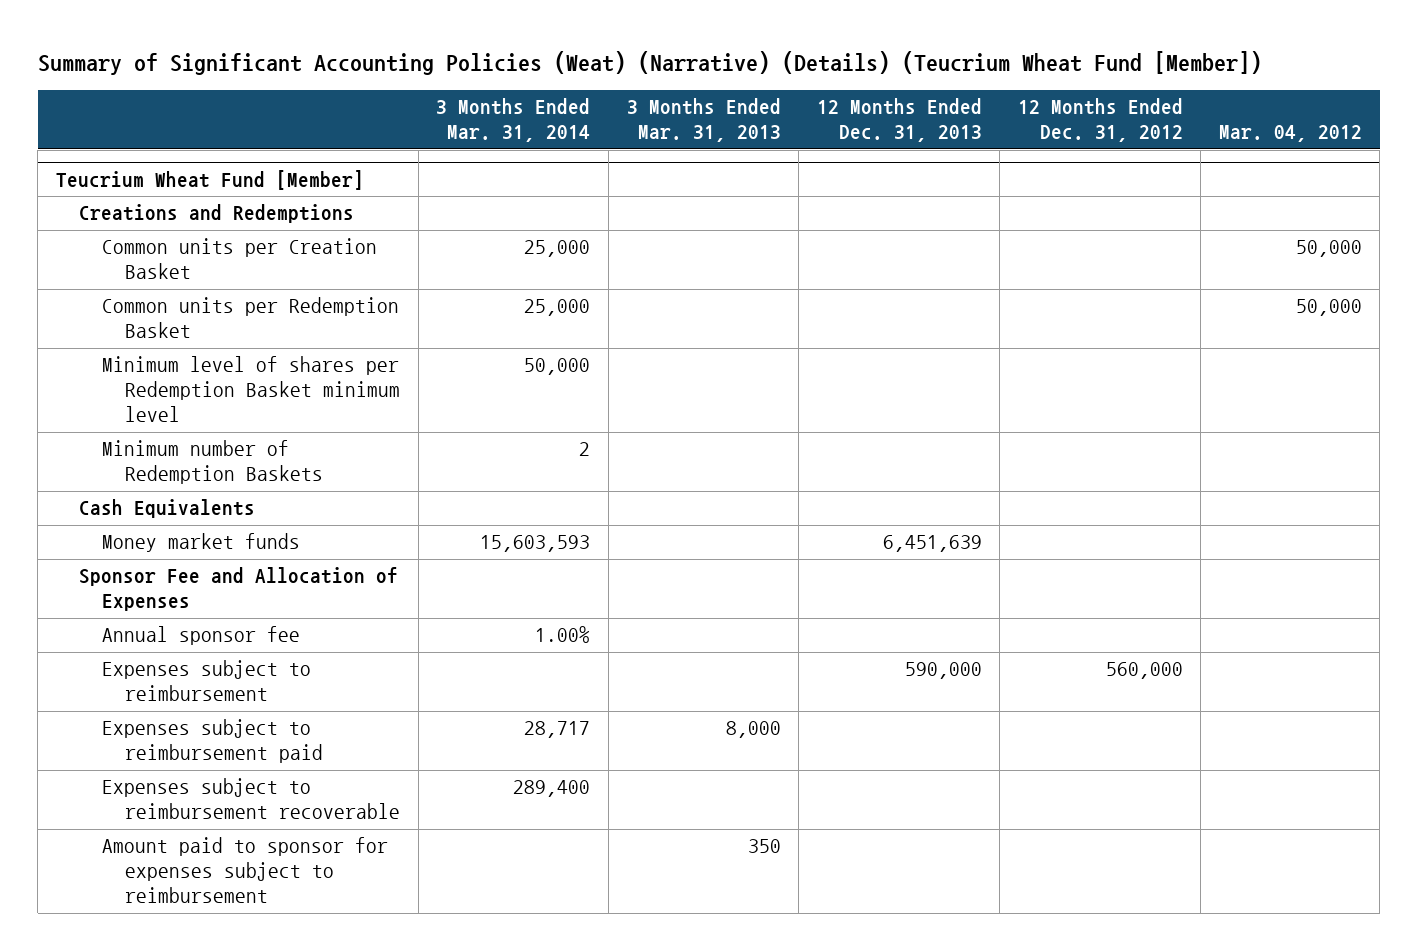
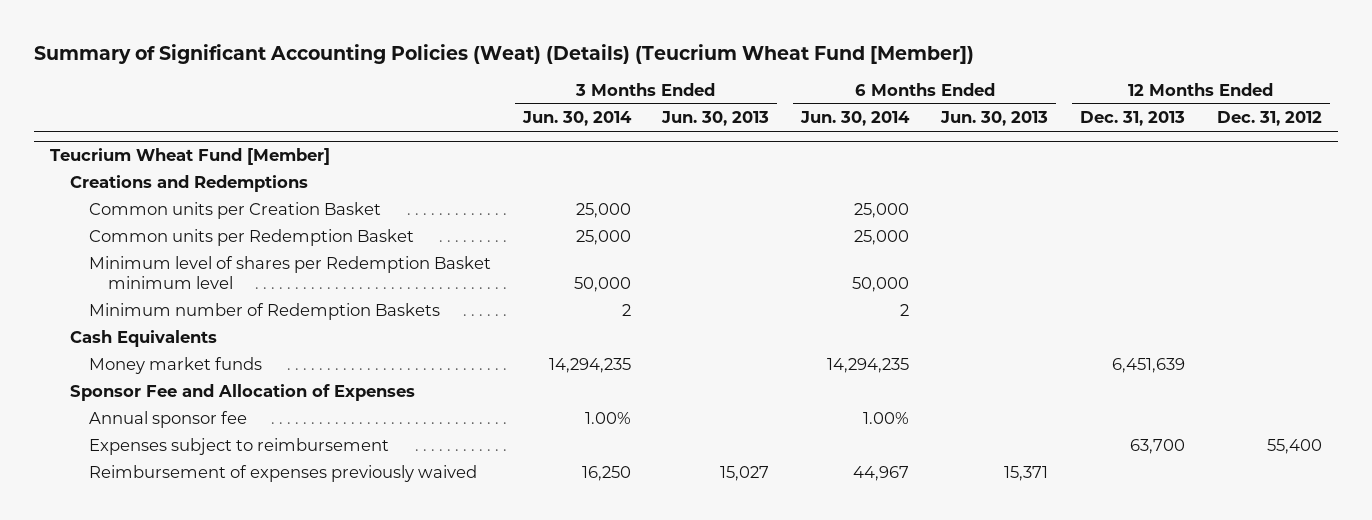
- Summary of Significant Accounting Policies (Weat) (Narrative) (Details) (Teucrium Wheat Fund [Member])
+ Summary of Significant Accounting Policies (Weat) (Details) (Teucrium Wheat Fund [Member])
- | 3 Months Ended Mar. 31, 2014 | 3 Months Ended Mar. 31, 2013 | 12 Months Ended Dec. 31, 2013 | 12 Months Ended Dec. 31, 2012 | Mar. 04, 2012
+ | 3 Months Ended Jun. 30, 2014 | 3 Months Ended Jun. 30, 2013 | 6 Months Ended Jun. 30, 2014 | 6 Months Ended Jun. 30, 2013 | 12 Months Ended Dec. 31, 2013 | 12 Months Ended Dec. 31, 2012
@ Teucrium Wheat Fund [Member]
- Expenses subject to reimbursement | | | 590,000 | 560,000 |
- Expenses subject to reimbursement paid | 28,717 | 8,000 | | |
- Expenses subject to reimbursement recoverable | 289,400 | | | |
- Amount paid to sponsor for expenses subject to reimbursement | | 350 | | |
+ Expenses subject to reimbursement | | | | | 63,700 | 55,400
+ Reimbursement of expenses previously waived | 16,250 | 15,027 | 44,967 | 15,371 | |

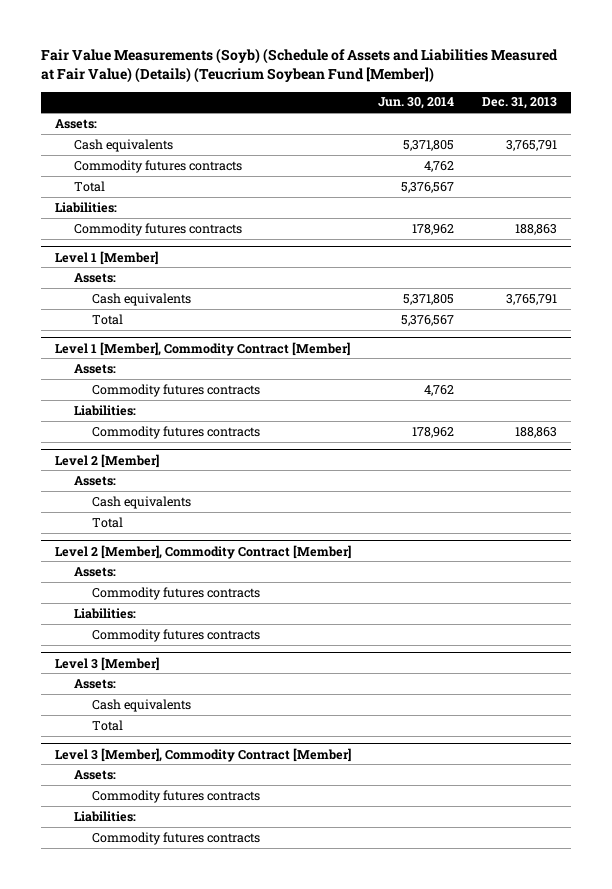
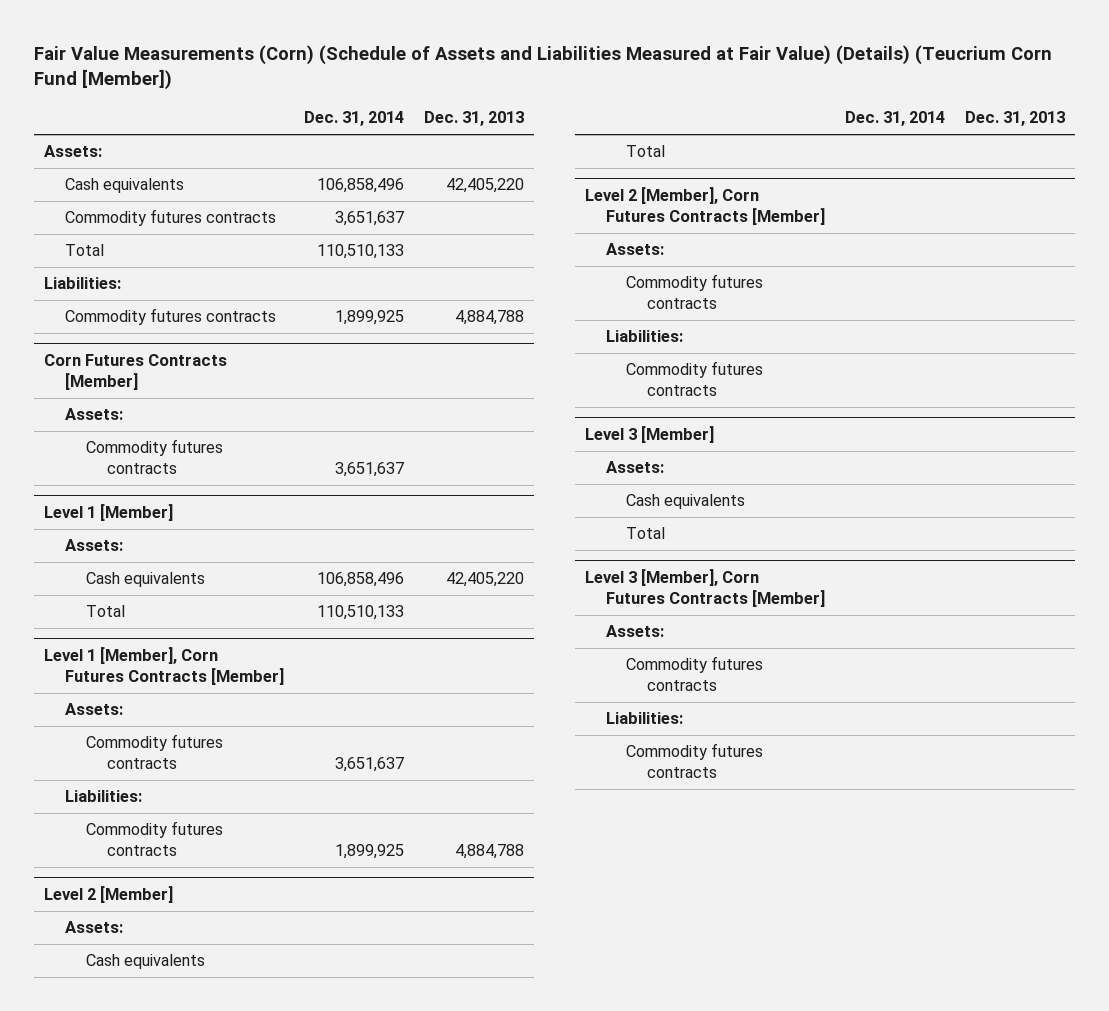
- Fair Value Measurements (Soyb) (Schedule of Assets and Liabilities Measured at Fair Value) (Details) (Teucrium Soybean Fund [Member])
+ Fair Value Measurements (Corn) (Schedule of Assets and Liabilities Measured at Fair Value) (Details) (Teucrium Corn Fund [Member])
- | Jun. 30, 2014 | Dec. 31, 2013
+ | Dec. 31, 2014 | Dec. 31, 2013
- Cash equivalents | 5,371,805 | 3,765,791
+ Cash equivalents | 106,858,496 | 42,405,220
- Commodity futures contracts | 178,962 | 188,863
+ Commodity futures contracts | 1,899,925 | 4,884,788
+ Corn Futures Contracts [Member]
+ Assets:
+ Commodity futures contracts | 3,651,637 |
@ Level 1 [Member]
- Cash equivalents | 5,371,805 | 3,765,791
+ Cash equivalents | 106,858,496 | 42,405,220
- Level 1 [Member], Commodity Contract [Member]
+ Level 1 [Member], Corn Futures Contracts [Member]
- Commodity futures contracts | 178,962 | 188,863
+ Commodity futures contracts | 1,899,925 | 4,884,788
- Level 2 [Member], Commodity Contract [Member]
+ Level 2 [Member], Corn Futures Contracts [Member]
- Level 3 [Member], Commodity Contract [Member]
+ Level 3 [Member], Corn Futures Contracts [Member]

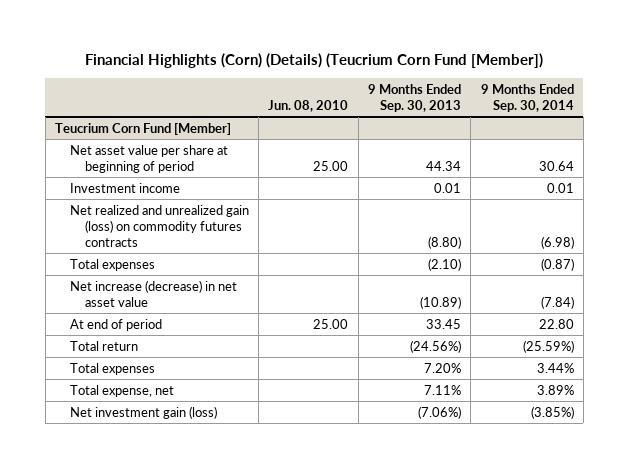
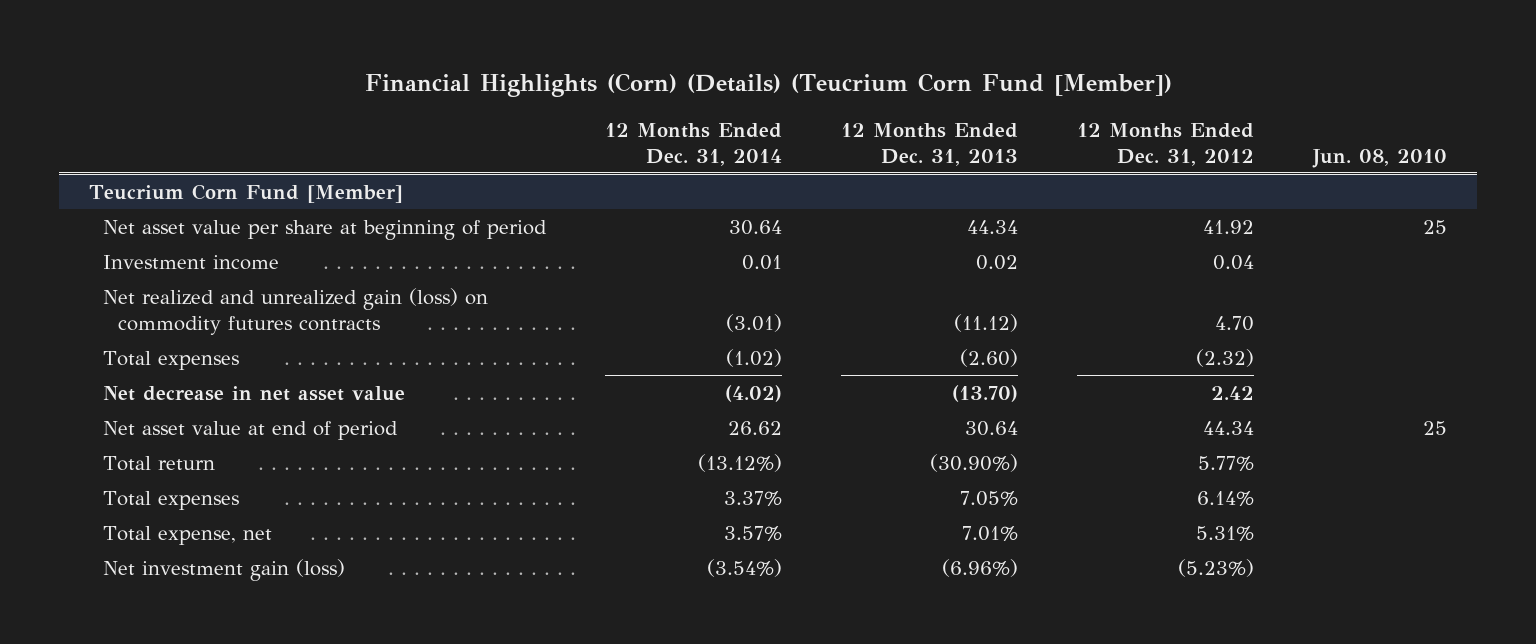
- | Jun. 08, 2010 | 9 Months Ended Sep. 30, 2013 | 9 Months Ended Sep. 30, 2014
+ | 12 Months Ended Dec. 31, 2014 | 12 Months Ended Dec. 31, 2013 | 12 Months Ended Dec. 31, 2012 | Jun. 08, 2010
@ Teucrium Corn Fund [Member]
- Net asset value per share at beginning of period | 25.00 | 44.34 | 30.64
+ Net asset value per share at beginning of period | 30.64 | 44.34 | 41.92 | 25
- Net increase (decrease) in net asset value | | (10.89) | (7.84)
- At end of period | 25.00 | 33.45 | 22.80
+ Net decrease in net asset value | (4.02) | (13.70) | 2.42 |
+ Net asset value at end of period | 26.62 | 30.64 | 44.34 | 25

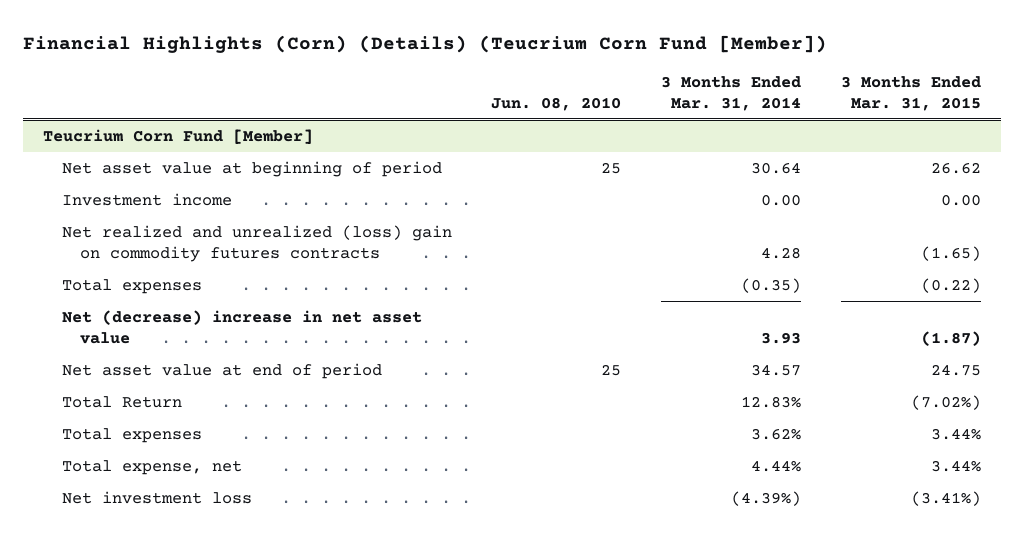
- | 12 Months Ended Dec. 31, 2014 | 12 Months Ended Dec. 31, 2013 | 12 Months Ended Dec. 31, 2012 | Jun. 08, 2010
+ | Jun. 08, 2010 | 3 Months Ended Mar. 31, 2014 | 3 Months Ended Mar. 31, 2015
@ Teucrium Corn Fund [Member]
- Net asset value per share at beginning of period | 30.64 | 44.34 | 41.92 | 25
+ Net asset value at beginning of period | 25 | 30.64 | 26.62
- Net realized and unrealized gain (loss) on commodity futures contracts | (3.01) | (11.12) | 4.70 |
+ Net realized and unrealized (loss) gain on commodity futures contracts | | 4.28 | (1.65)
- Net decrease in net asset value | (4.02) | (13.70) | 2.42 |
+ Net (decrease) increase in net asset value | | 3.93 | (1.87)
- Total return | (13.12%) | (30.90%) | 5.77% |
+ Total Return | | 12.83% | (7.02%)
- Net investment gain (loss) | (3.54%) | (6.96%) | (5.23%) |
+ Net investment loss | | (4.39%) | (3.41%)

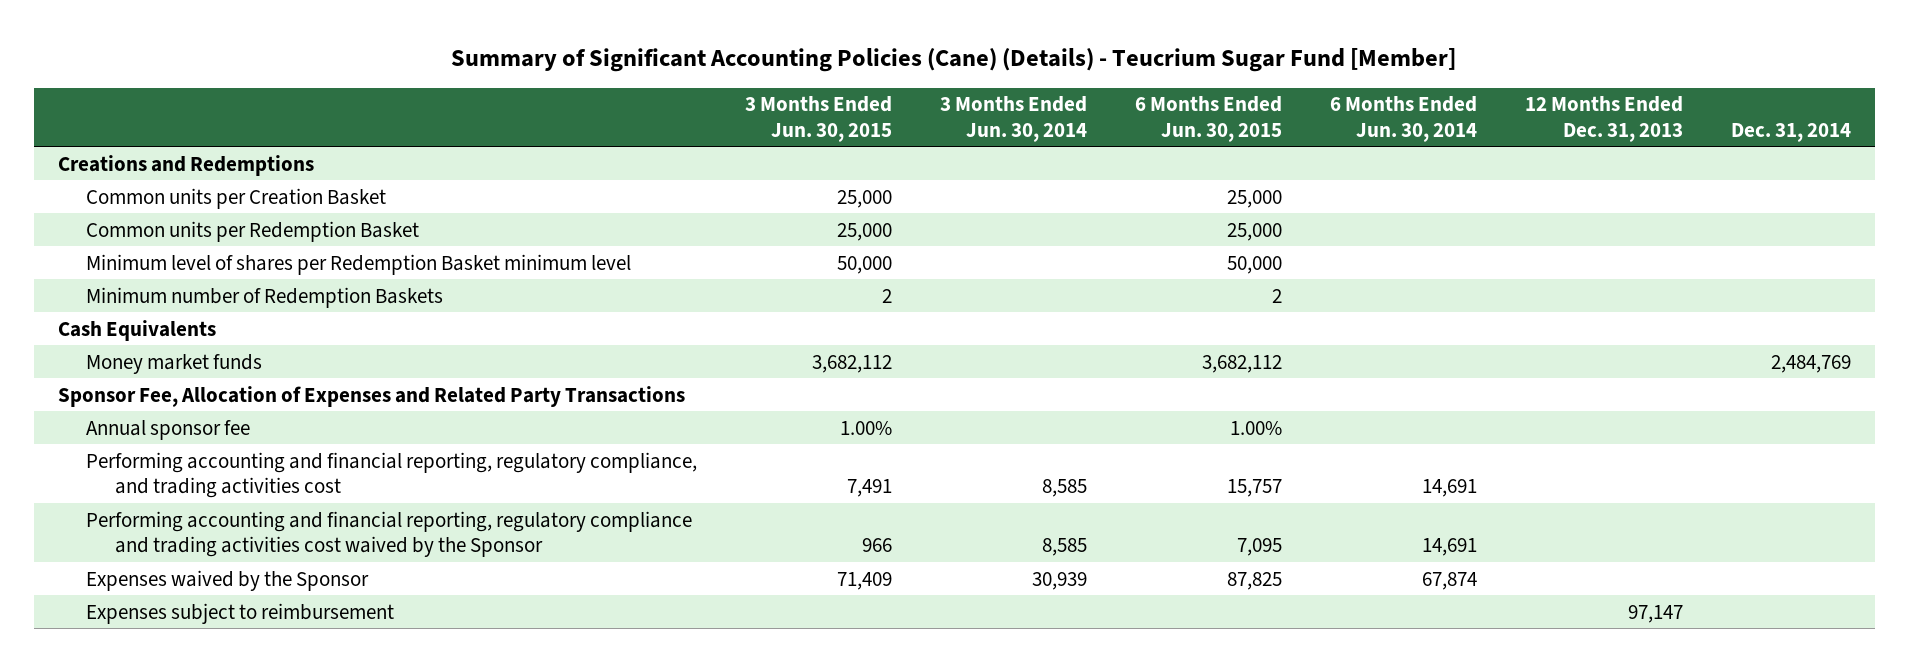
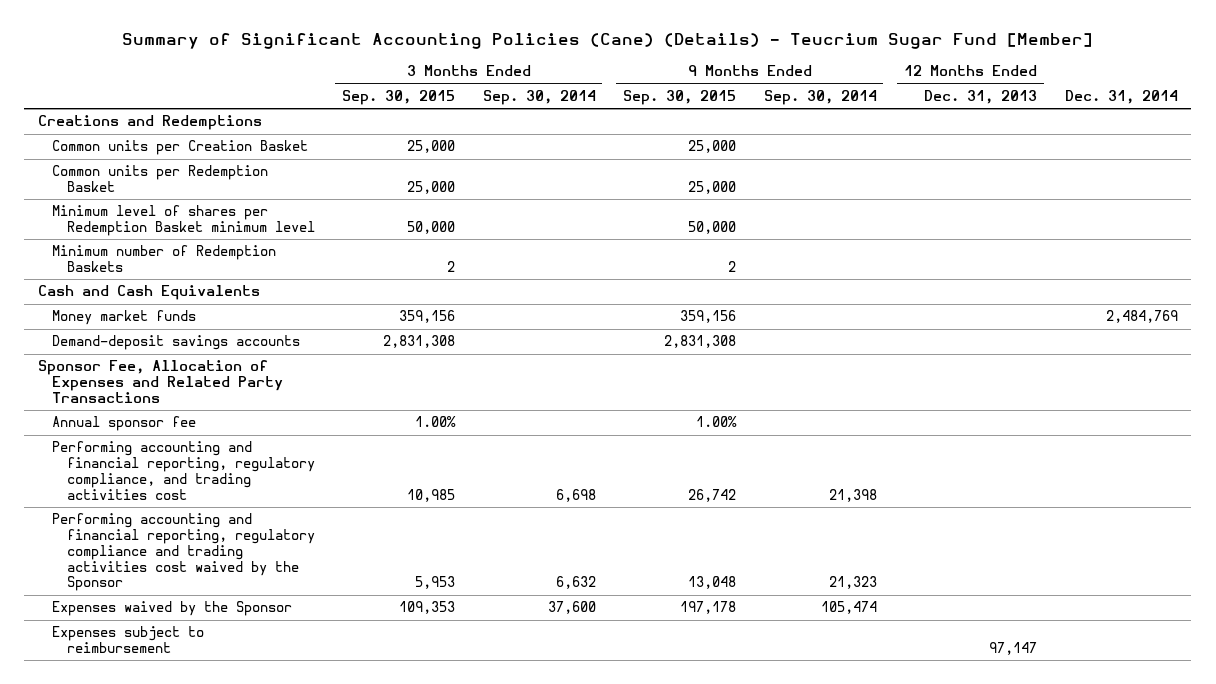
- | 3 Months Ended Jun. 30, 2015 | 3 Months Ended Jun. 30, 2014 | 6 Months Ended Jun. 30, 2015 | 6 Months Ended Jun. 30, 2014 | 12 Months Ended Dec. 31, 2013 | Dec. 31, 2014
+ | 3 Months Ended Sep. 30, 2015 | 3 Months Ended Sep. 30, 2014 | 9 Months Ended Sep. 30, 2015 | 9 Months Ended Sep. 30, 2014 | 12 Months Ended Dec. 31, 2013 | Dec. 31, 2014
- Cash Equivalents
+ Cash and Cash Equivalents
+ Demand-deposit savings accounts | 2,831,308 | | 2,831,308 | | |

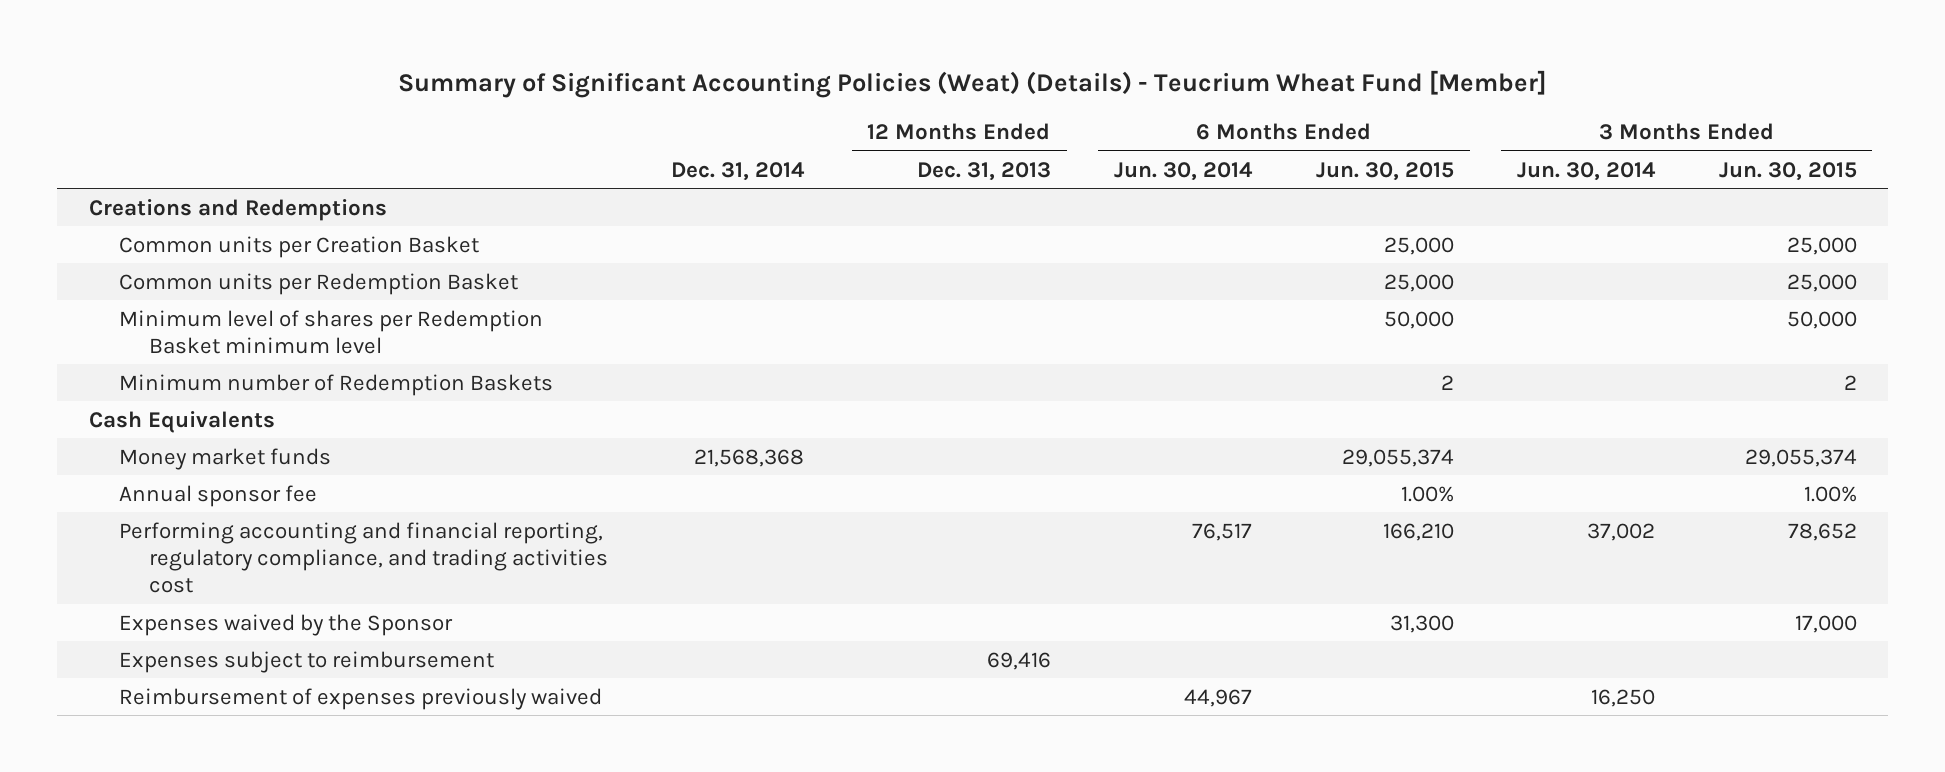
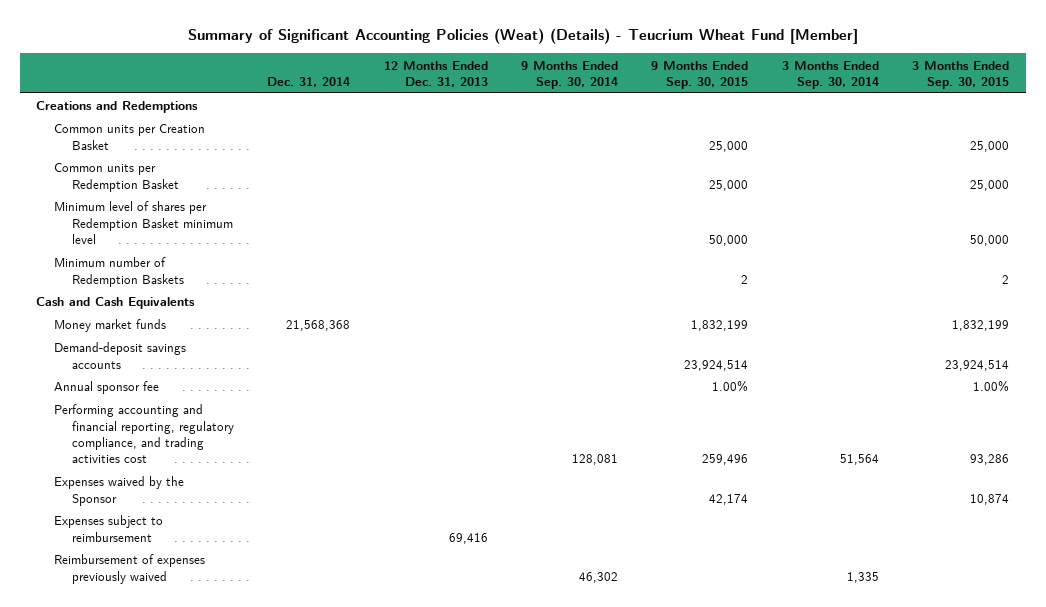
- | Dec. 31, 2014 | 12 Months Ended Dec. 31, 2013 | 6 Months Ended Jun. 30, 2014 | 6 Months Ended Jun. 30, 2015 | 3 Months Ended Jun. 30, 2014 | 3 Months Ended Jun. 30, 2015
+ | Dec. 31, 2014 | 12 Months Ended Dec. 31, 2013 | 9 Months Ended Sep. 30, 2014 | 9 Months Ended Sep. 30, 2015 | 3 Months Ended Sep. 30, 2014 | 3 Months Ended Sep. 30, 2015
- Cash Equivalents
+ Cash and Cash Equivalents
+ Demand-deposit savings accounts | | | | 23,924,514 | | 23,924,514

